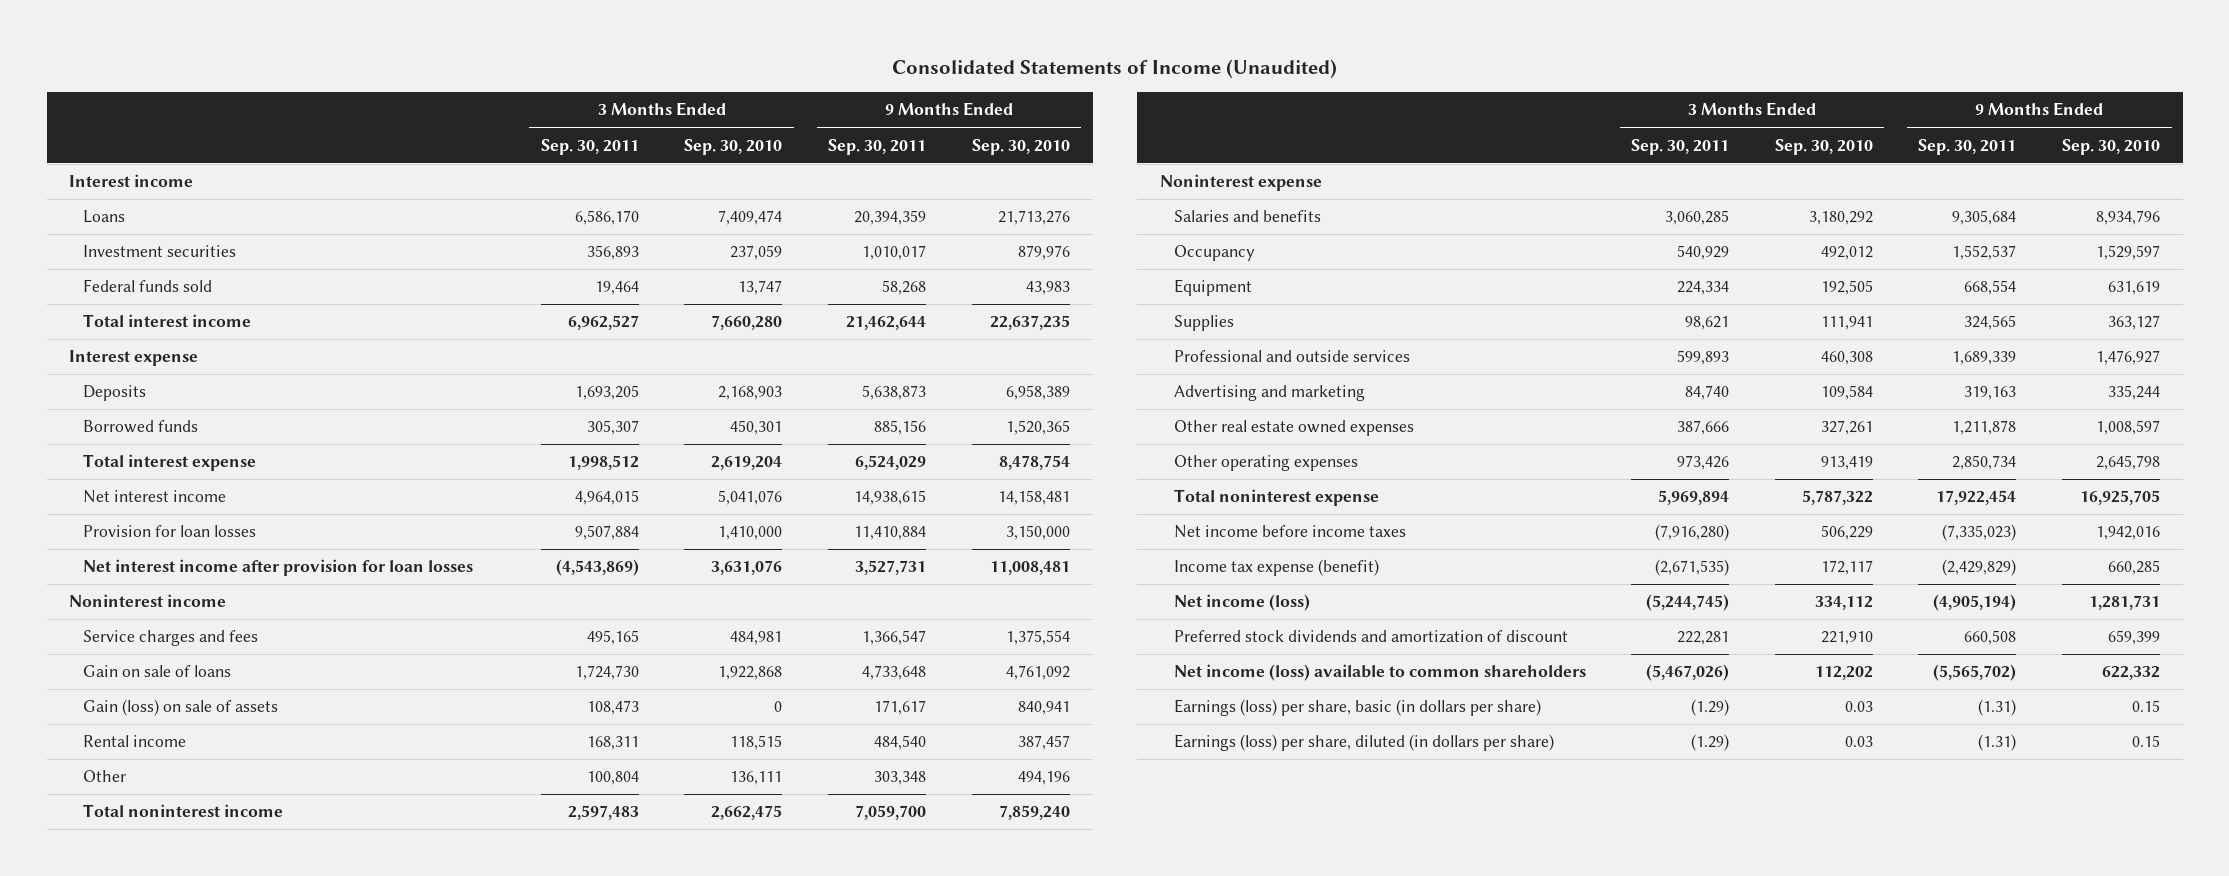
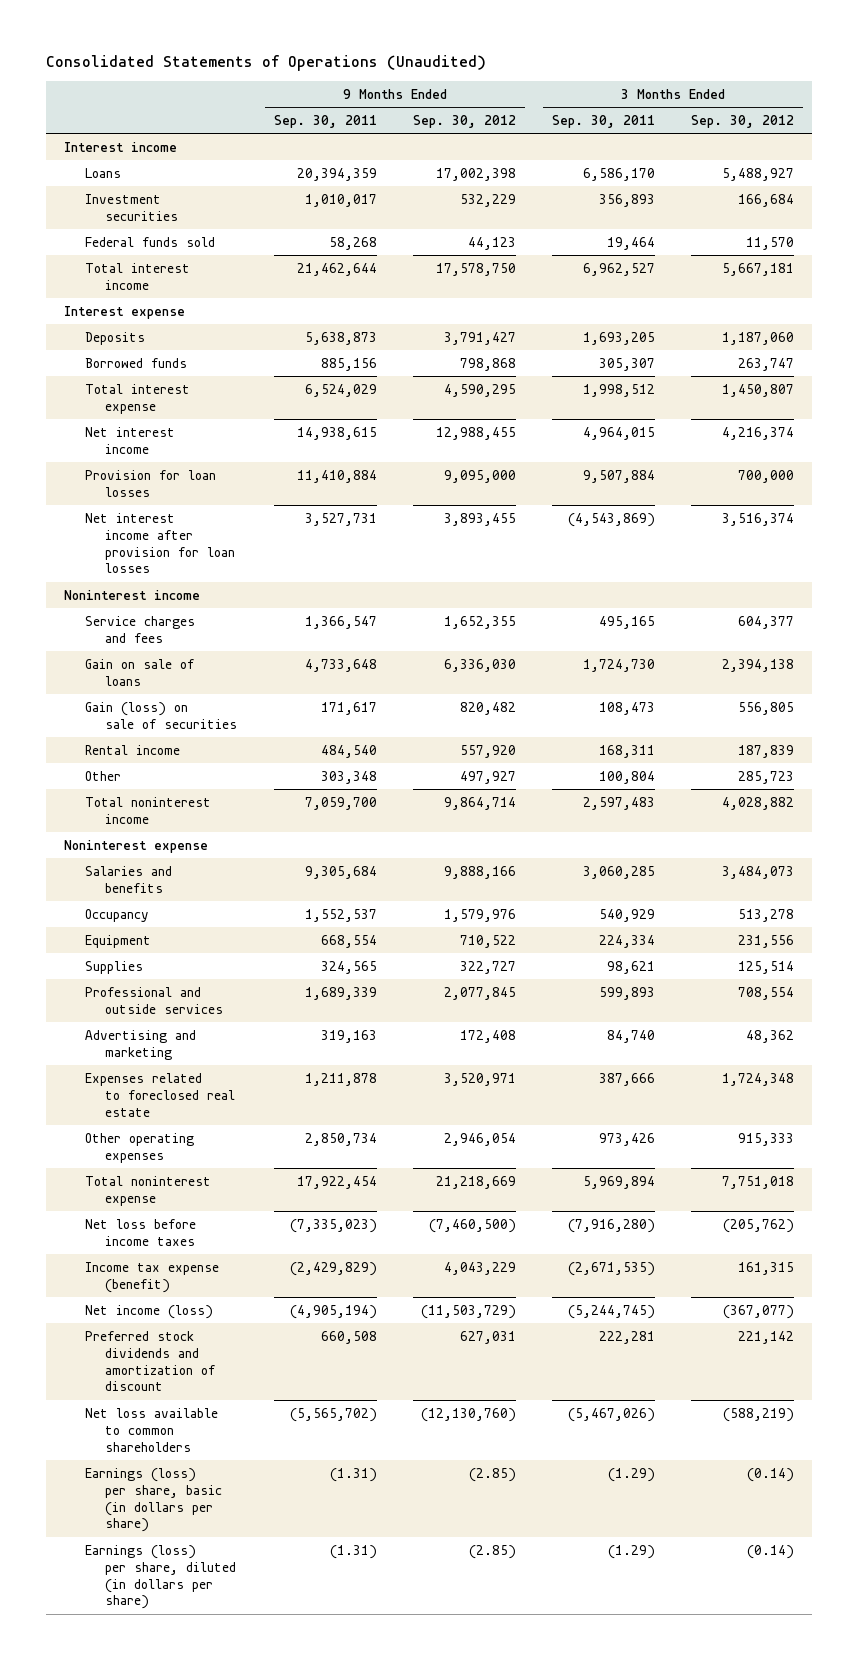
- Consolidated Statements of Income (Unaudited)
+ Consolidated Statements of Operations (Unaudited)
- | 3 Months Ended Sep. 30, 2011 | 3 Months Ended Sep. 30, 2010 | 9 Months Ended Sep. 30, 2011 | 9 Months Ended Sep. 30, 2010
+ | 9 Months Ended Sep. 30, 2011 | 9 Months Ended Sep. 30, 2012 | 3 Months Ended Sep. 30, 2011 | 3 Months Ended Sep. 30, 2012
- Gain (loss) on sale of assets | 108,473 | 0 | 171,617 | 840,941
+ Gain (loss) on sale of securities | 171,617 | 820,482 | 108,473 | 556,805
- Other real estate owned expenses | 387,666 | 327,261 | 1,211,878 | 1,008,597
+ Expenses related to foreclosed real estate | 1,211,878 | 3,520,971 | 387,666 | 1,724,348
- Net income before income taxes | (7,916,280) | 506,229 | (7,335,023) | 1,942,016
+ Net loss before income taxes | (7,335,023) | (7,460,500) | (7,916,280) | (205,762)
- Net income (loss) available to common shareholders | (5,467,026) | 112,202 | (5,565,702) | 622,332
+ Net loss available to common shareholders | (5,565,702) | (12,130,760) | (5,467,026) | (588,219)

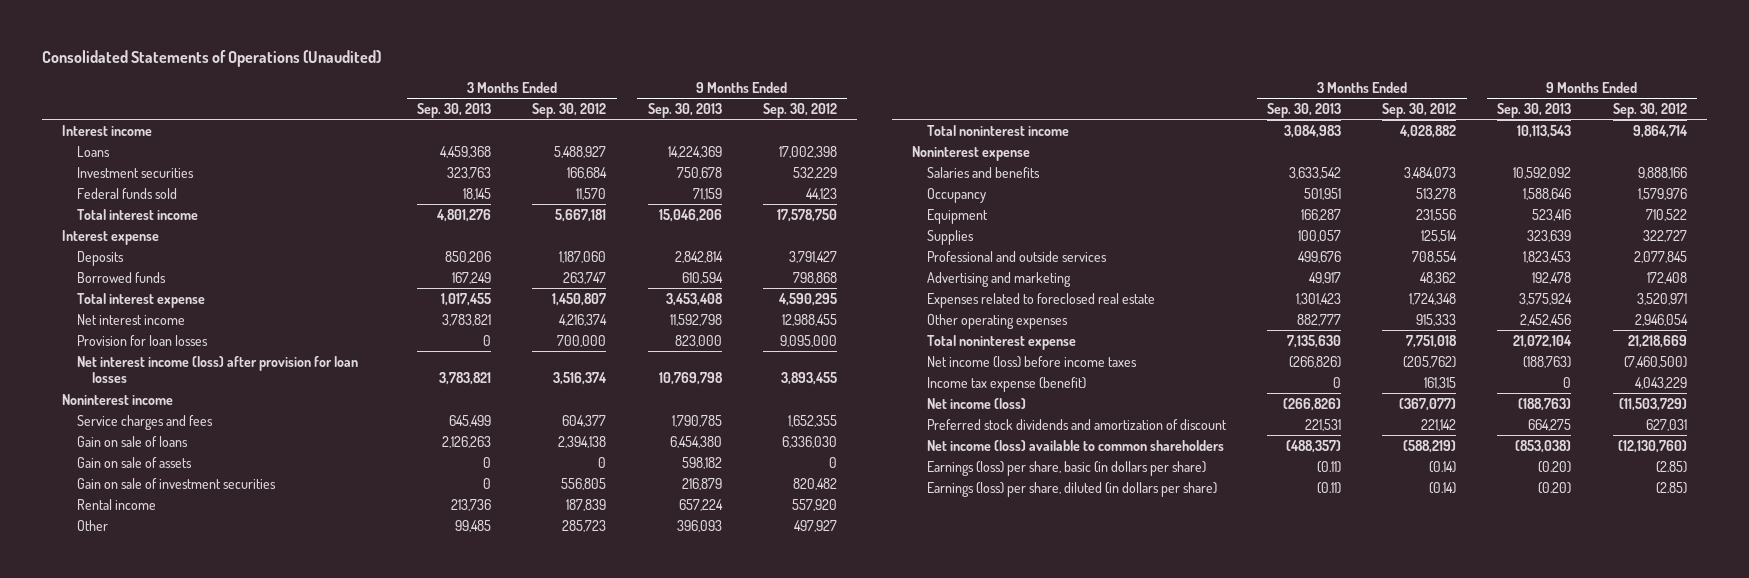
- | 9 Months Ended Sep. 30, 2011 | 9 Months Ended Sep. 30, 2012 | 3 Months Ended Sep. 30, 2011 | 3 Months Ended Sep. 30, 2012
+ | 3 Months Ended Sep. 30, 2013 | 3 Months Ended Sep. 30, 2012 | 9 Months Ended Sep. 30, 2013 | 9 Months Ended Sep. 30, 2012
- Net interest income after provision for loan losses | 3,527,731 | 3,893,455 | (4,543,869) | 3,516,374
+ Net interest income (loss) after provision for loan losses | 3,783,821 | 3,516,374 | 10,769,798 | 3,893,455
- Gain (loss) on sale of securities | 171,617 | 820,482 | 108,473 | 556,805
+ Gain on sale of assets | 0 | 0 | 598,182 | 0
+ Gain on sale of investment securities | 0 | 556,805 | 216,879 | 820,482
- Net loss before income taxes | (7,335,023) | (7,460,500) | (7,916,280) | (205,762)
+ Net income (loss) before income taxes | (266,826) | (205,762) | (188,763) | (7,460,500)
- Net loss available to common shareholders | (5,565,702) | (12,130,760) | (5,467,026) | (588,219)
+ Net income (loss) available to common shareholders | (488,357) | (588,219) | (853,038) | (12,130,760)

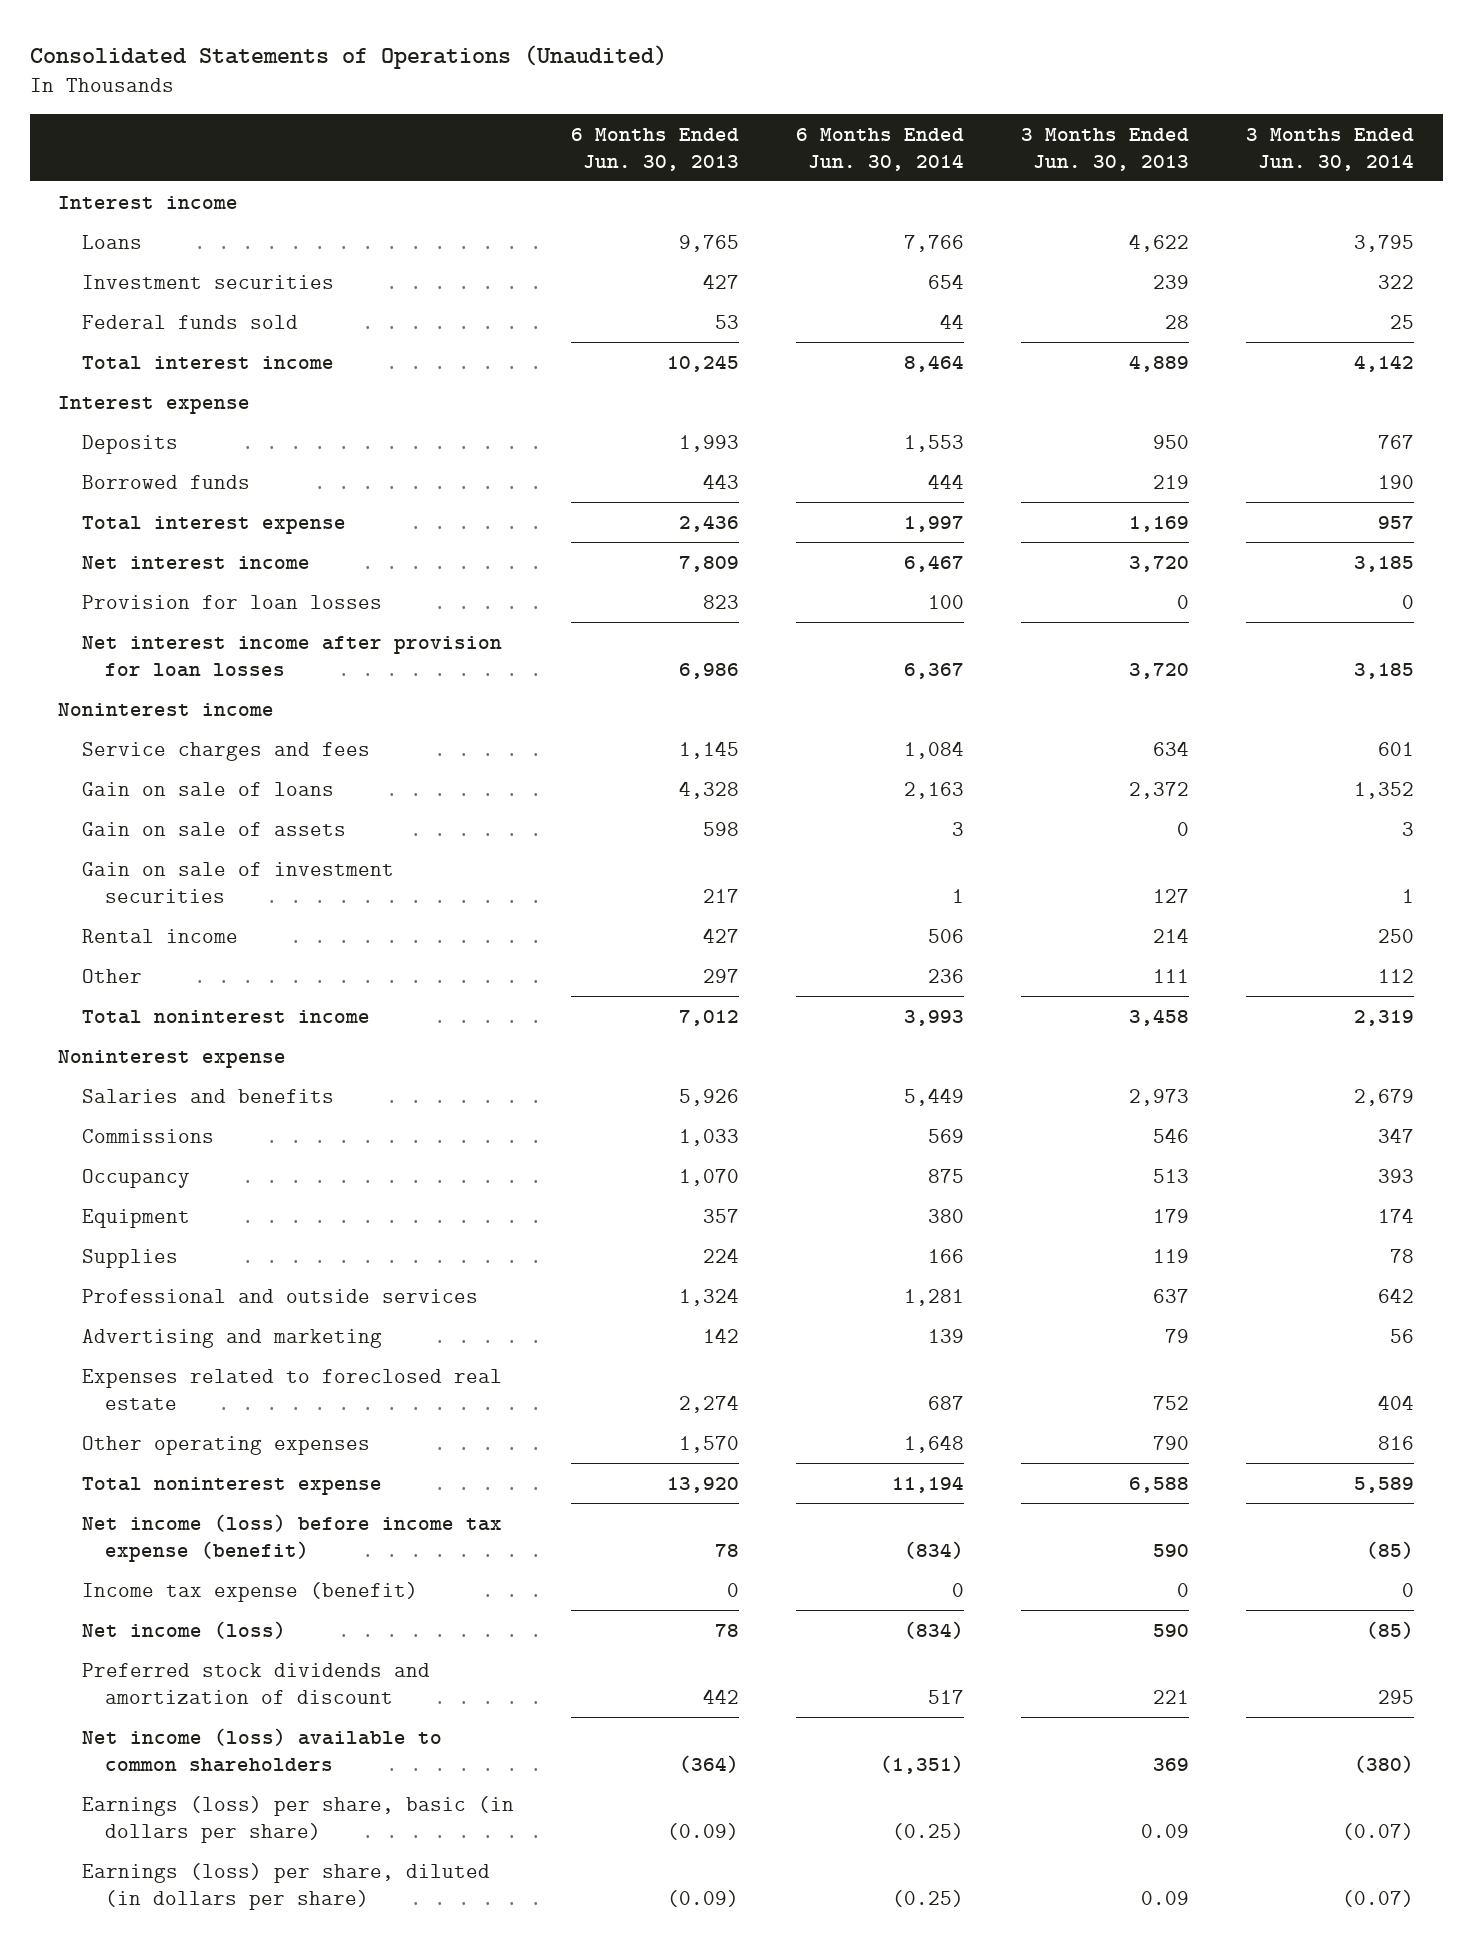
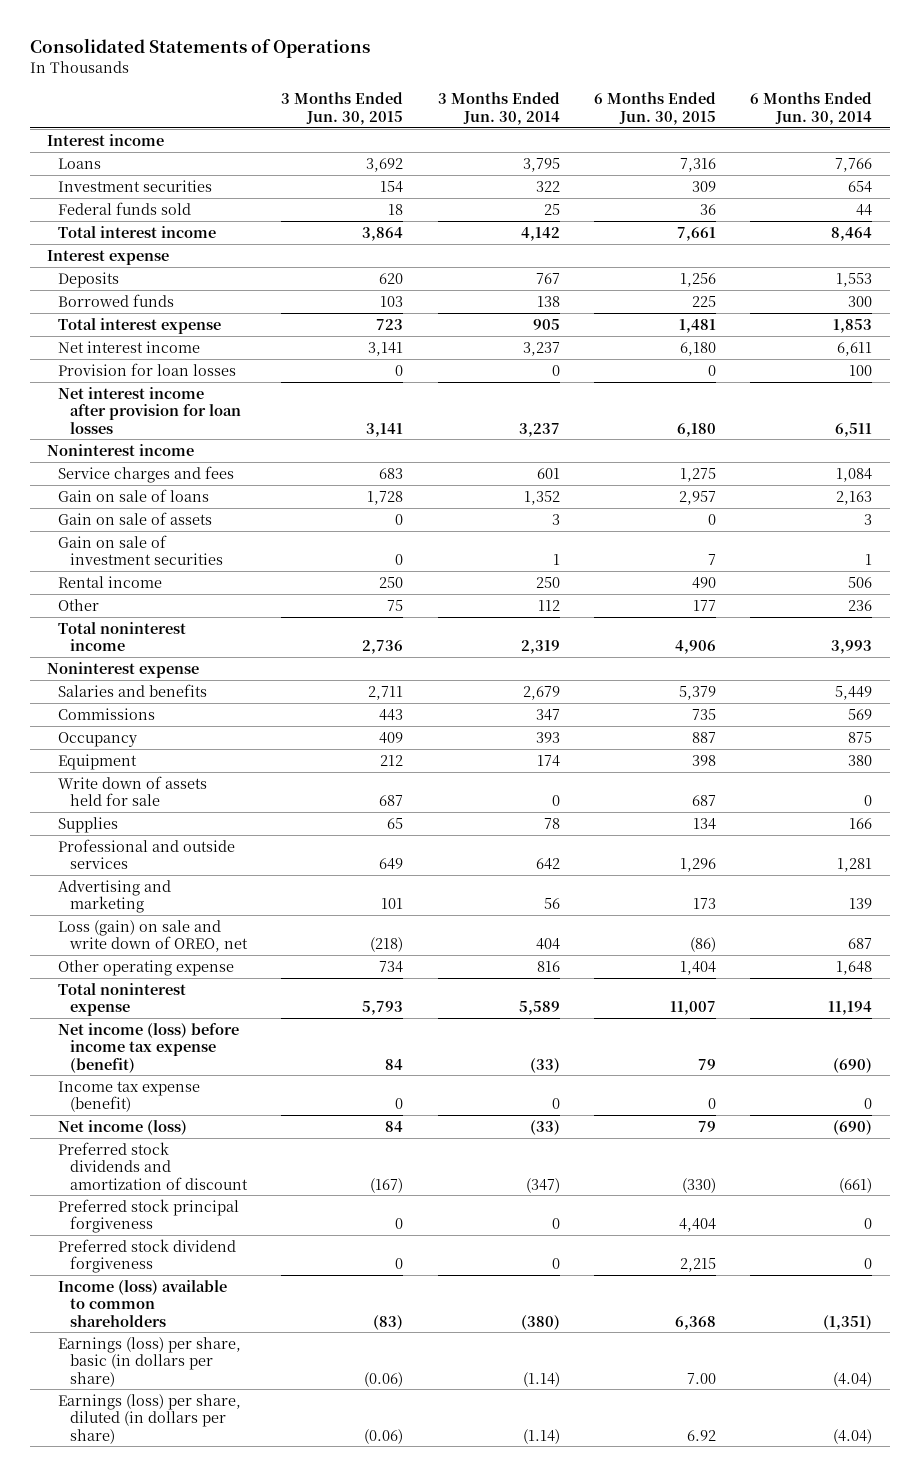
- Consolidated Statements of Operations (Unaudited)
+ Consolidated Statements of Operations
- | 6 Months Ended Jun. 30, 2013 | 6 Months Ended Jun. 30, 2014 | 3 Months Ended Jun. 30, 2013 | 3 Months Ended Jun. 30, 2014
+ | 3 Months Ended Jun. 30, 2015 | 3 Months Ended Jun. 30, 2014 | 6 Months Ended Jun. 30, 2015 | 6 Months Ended Jun. 30, 2014
- Borrowed funds | 443 | 444 | 219 | 190
- Total interest expense | 2,436 | 1,997 | 1,169 | 957
- Net interest income | 7,809 | 6,467 | 3,720 | 3,185
+ Borrowed funds | 103 | 138 | 225 | 300
+ Total interest expense | 723 | 905 | 1,481 | 1,853
+ Net interest income | 3,141 | 3,237 | 6,180 | 6,611
- Net interest income after provision for loan losses | 6,986 | 6,367 | 3,720 | 3,185
+ Net interest income after provision for loan losses | 3,141 | 3,237 | 6,180 | 6,511
+ Write down of assets held for sale | 687 | 0 | 687 | 0
- Expenses related to foreclosed real estate | 2,274 | 687 | 752 | 404
- Other operating expenses | 1,570 | 1,648 | 790 | 816
+ Loss (gain) on sale and write down of OREO, net | (218) | 404 | (86) | 687
+ Other operating expense | 734 | 816 | 1,404 | 1,648
- Net income (loss) before income tax expense (benefit) | 78 | (834) | 590 | (85)
+ Net income (loss) before income tax expense (benefit) | 84 | (33) | 79 | (690)
- Net income (loss) | 78 | (834) | 590 | (85)
- Preferred stock dividends and amortization of discount | 442 | 517 | 221 | 295
- Net income (loss) available to common shareholders | (364) | (1,351) | 369 | (380)
- Earnings (loss) per share, basic (in dollars per share) | (0.09) | (0.25) | 0.09 | (0.07)
- Earnings (loss) per share, diluted (in dollars per share) | (0.09) | (0.25) | 0.09 | (0.07)
+ Net income (loss) | 84 | (33) | 79 | (690)
+ Preferred stock dividends and amortization of discount | (167) | (347) | (330) | (661)
+ Preferred stock principal forgiveness | 0 | 0 | 4,404 | 0
+ Preferred stock dividend forgiveness | 0 | 0 | 2,215 | 0
+ Income (loss) available to common shareholders | (83) | (380) | 6,368 | (1,351)
+ Earnings (loss) per share, basic (in dollars per share) | (0.06) | (1.14) | 7.00 | (4.04)
+ Earnings (loss) per share, diluted (in dollars per share) | (0.06) | (1.14) | 6.92 | (4.04)

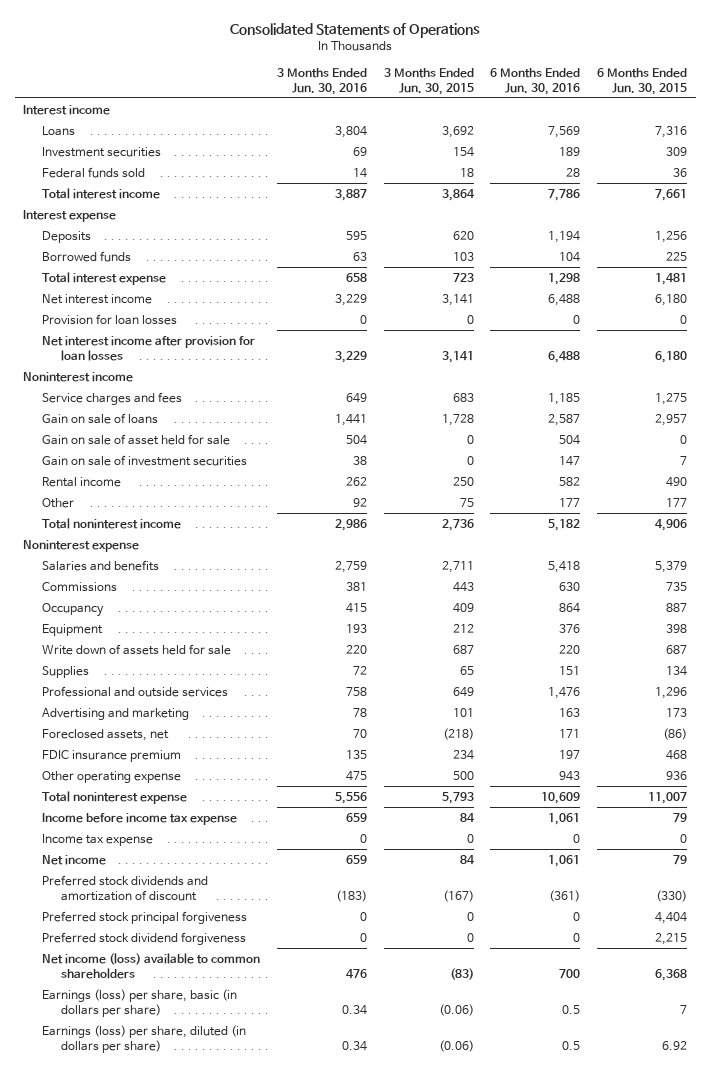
- | 3 Months Ended Jun. 30, 2015 | 3 Months Ended Jun. 30, 2014 | 6 Months Ended Jun. 30, 2015 | 6 Months Ended Jun. 30, 2014
+ | 3 Months Ended Jun. 30, 2016 | 3 Months Ended Jun. 30, 2015 | 6 Months Ended Jun. 30, 2016 | 6 Months Ended Jun. 30, 2015
- Gain on sale of assets | 0 | 3 | 0 | 3
+ Gain on sale of asset held for sale | 504 | 0 | 504 | 0
- Loss (gain) on sale and write down of OREO, net | (218) | 404 | (86) | 687
- Other operating expense | 734 | 816 | 1,404 | 1,648
+ Foreclosed assets, net | 70 | (218) | 171 | (86)
+ FDIC insurance premium | 135 | 234 | 197 | 468
+ Other operating expense | 475 | 500 | 943 | 936
- Net income (loss) before income tax expense (benefit) | 84 | (33) | 79 | (690)
- Income tax expense (benefit) | 0 | 0 | 0 | 0
- Net income (loss) | 84 | (33) | 79 | (690)
+ Income before income tax expense | 659 | 84 | 1,061 | 79
+ Income tax expense | 0 | 0 | 0 | 0
+ Net income | 659 | 84 | 1,061 | 79
- Income (loss) available to common shareholders | (83) | (380) | 6,368 | (1,351)
- Earnings (loss) per share, basic (in dollars per share) | (0.06) | (1.14) | 7.00 | (4.04)
+ Net income (loss) available to common shareholders | 476 | (83) | 700 | 6,368
+ Earnings (loss) per share, basic (in dollars per share) | 0.34 | (0.06) | 0.5 | 7

